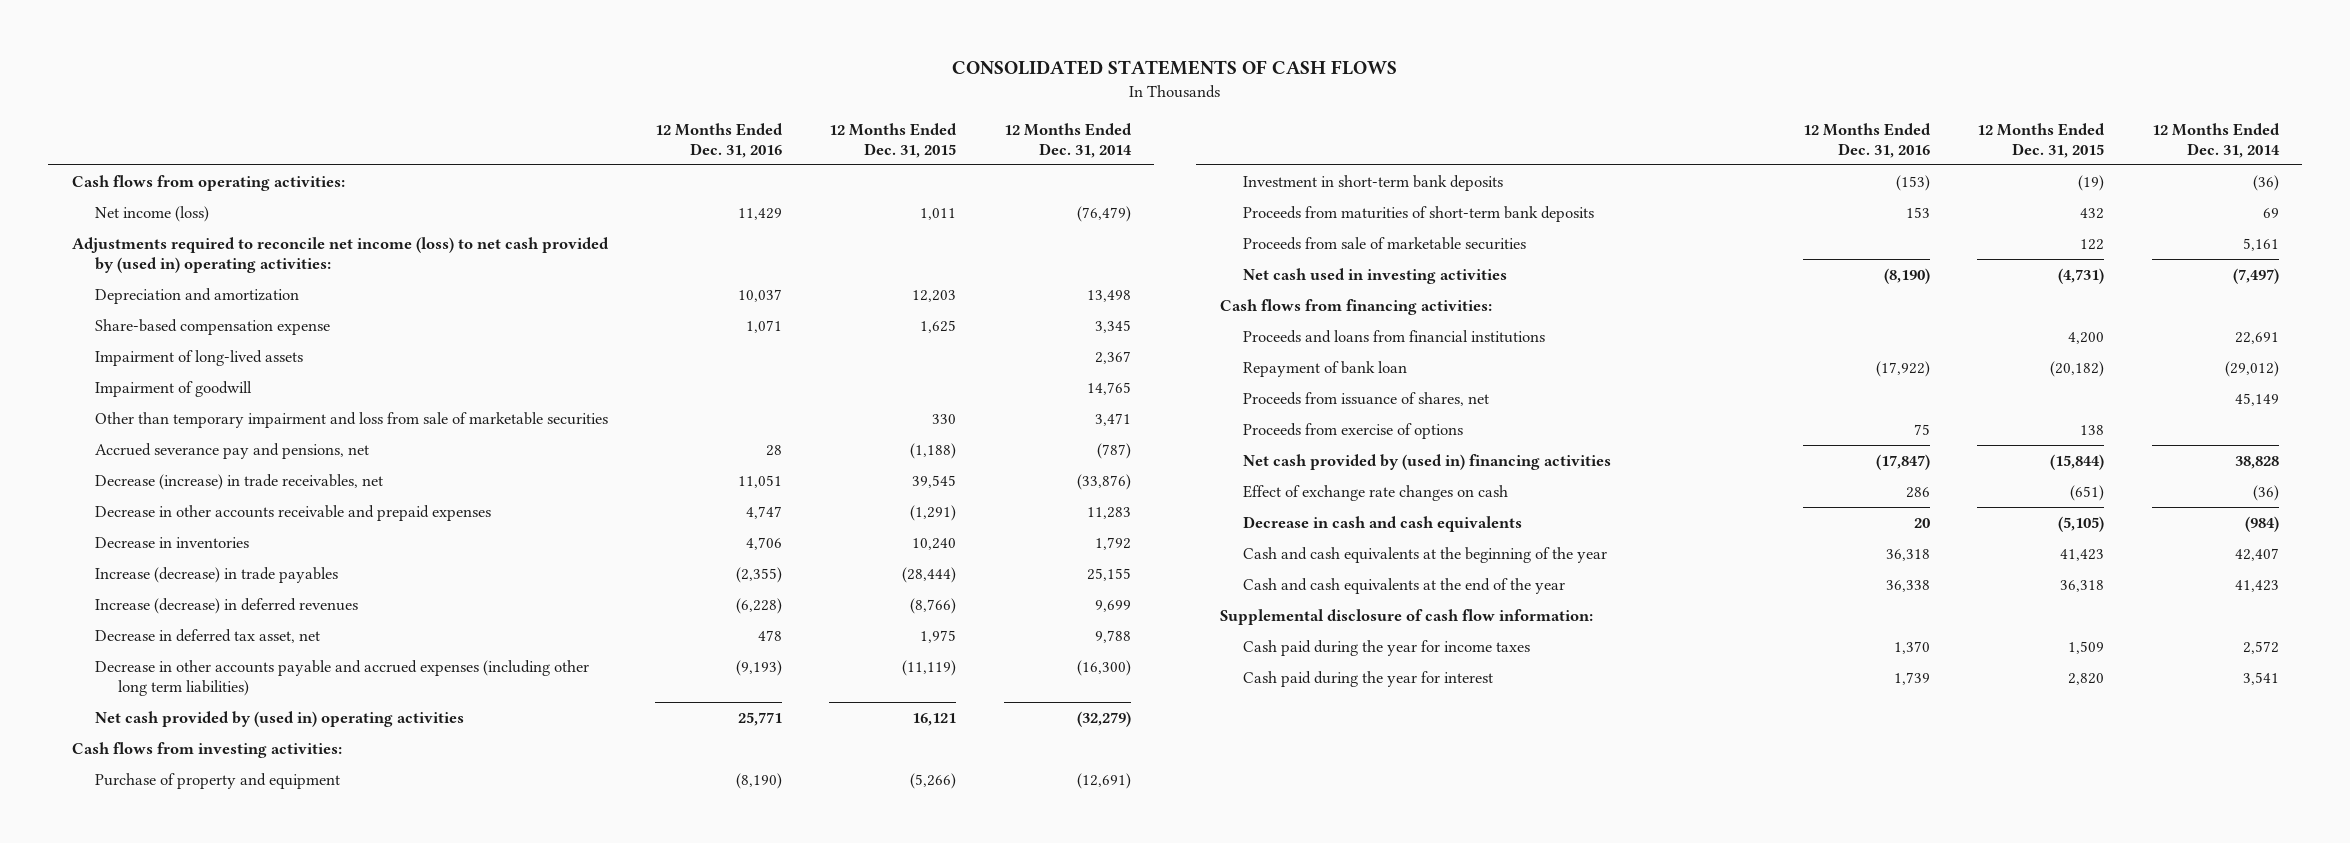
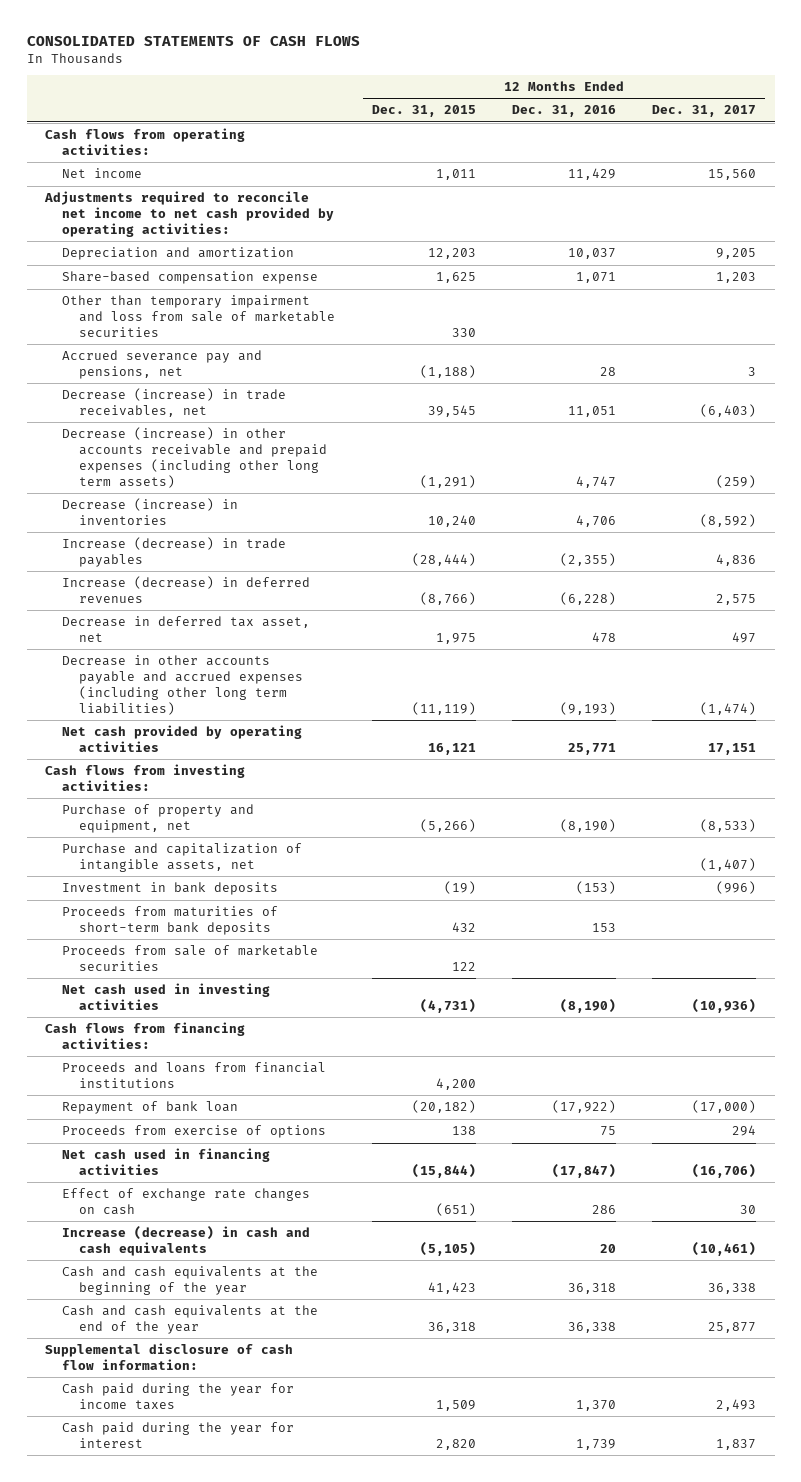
- | 12 Months Ended Dec. 31, 2016 | 12 Months Ended Dec. 31, 2015 | 12 Months Ended Dec. 31, 2014
+ | 12 Months Ended Dec. 31, 2015 | 12 Months Ended Dec. 31, 2016 | 12 Months Ended Dec. 31, 2017
- Net income (loss) | 11,429 | 1,011 | (76,479)
- Adjustments required to reconcile net income (loss) to net cash provided by (used in) operating activities:
+ Net income | 1,011 | 11,429 | 15,560
+ Adjustments required to reconcile net income to net cash provided by operating activities:
- Impairment of long-lived assets | | | 2,367
- Impairment of goodwill | | | 14,765
- Decrease in other accounts receivable and prepaid expenses | 4,747 | (1,291) | 11,283
- Decrease in inventories | 4,706 | 10,240 | 1,792
+ Decrease (increase) in other accounts receivable and prepaid expenses (including other long term assets) | (1,291) | 4,747 | (259)
+ Decrease (increase) in inventories | 10,240 | 4,706 | (8,592)
- Net cash provided by (used in) operating activities | 25,771 | 16,121 | (32,279)
+ Net cash provided by operating activities | 16,121 | 25,771 | 17,151
- Purchase of property and equipment | (8,190) | (5,266) | (12,691)
- Investment in short-term bank deposits | (153) | (19) | (36)
+ Purchase of property and equipment, net | (5,266) | (8,190) | (8,533)
+ Purchase and capitalization of intangible assets, net | | | (1,407)
+ Investment in bank deposits | (19) | (153) | (996)
- Proceeds from issuance of shares, net | | | 45,149
- Net cash provided by (used in) financing activities | (17,847) | (15,844) | 38,828
+ Net cash used in financing activities | (15,844) | (17,847) | (16,706)
- Decrease in cash and cash equivalents | 20 | (5,105) | (984)
+ Increase (decrease) in cash and cash equivalents | (5,105) | 20 | (10,461)

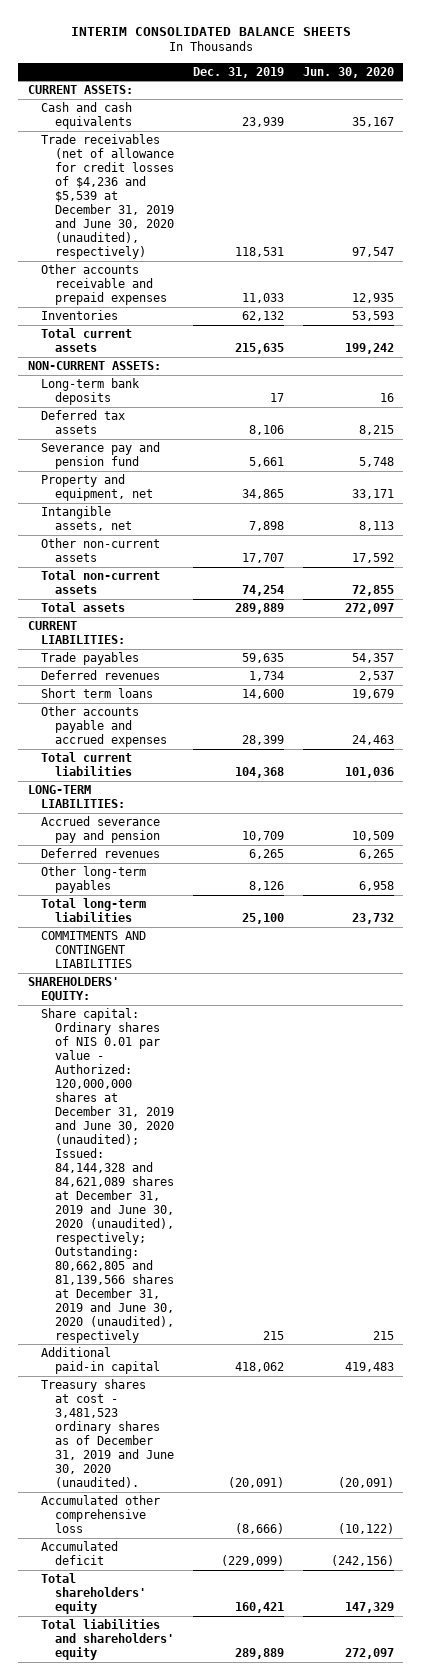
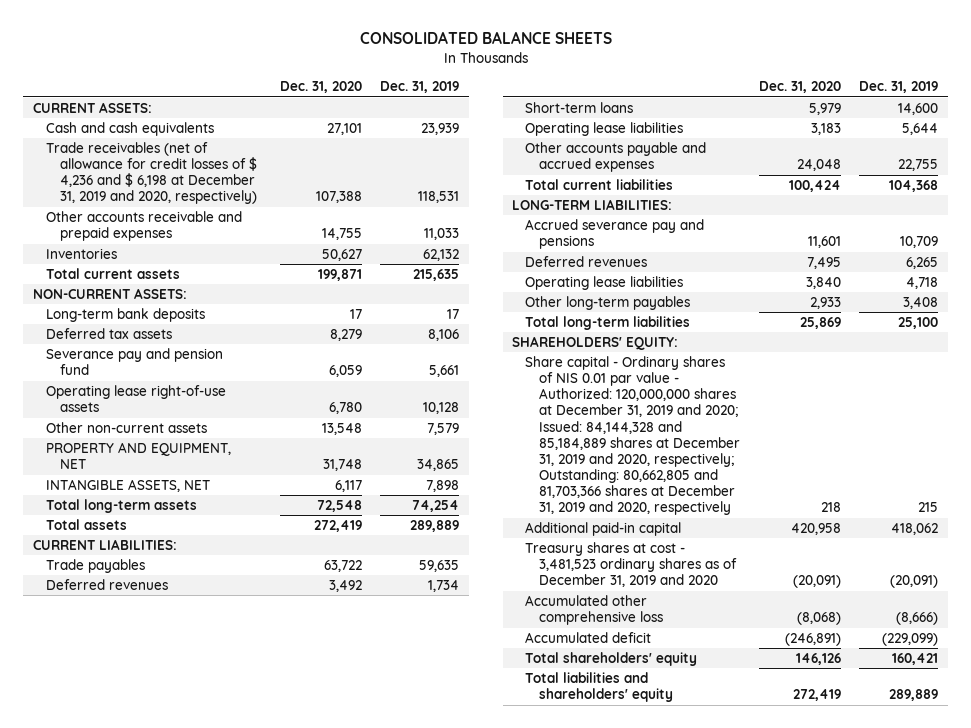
- INTERIM CONSOLIDATED BALANCE SHEETS
+ CONSOLIDATED BALANCE SHEETS
- | Dec. 31, 2019 | Jun. 30, 2020
+ | Dec. 31, 2020 | Dec. 31, 2019
- Trade receivables (net of allowance for credit losses of $4,236 and $5,539 at December 31, 2019 and June 30, 2020 (unaudited), respectively) | 118,531 | 97,547
+ Trade receivables (net of allowance for credit losses of $ 4,236 and $ 6,198 at December 31, 2019 and 2020, respectively) | 107,388 | 118,531
- Property and equipment, net | 34,865 | 33,171
- Intangible assets, net | 7,898 | 8,113
- Other non-current assets | 17,707 | 17,592
- Total non-current assets | 74,254 | 72,855
+ Operating lease right-of-use assets | 6,780 | 10,128
+ Other non-current assets | 13,548 | 7,579
+ PROPERTY AND EQUIPMENT, NET | 31,748 | 34,865
+ INTANGIBLE ASSETS, NET | 6,117 | 7,898
+ Total long-term assets | 72,548 | 74,254
- Short term loans | 14,600 | 19,679
- Other accounts payable and accrued expenses | 28,399 | 24,463
+ Short-term loans | 5,979 | 14,600
+ Operating lease liabilities | 3,183 | 5,644
+ Other accounts payable and accrued expenses | 24,048 | 22,755
- Accrued severance pay and pension | 10,709 | 10,509
+ Accrued severance pay and pensions | 11,601 | 10,709
- Other long-term payables | 8,126 | 6,958
+ Operating lease liabilities | 3,840 | 4,718
+ Other long-term payables | 2,933 | 3,408
- COMMITMENTS AND CONTINGENT LIABILITIES
- Share capital: Ordinary shares of NIS 0.01 par value - Authorized: 120,000,000 shares at December 31, 2019 and June 30, 2020 (unaudited); Issued: 84,144,328 and 84,621,089 shares at December 31, 2019 and June 30, 2020 (unaudited), respectively; Outstanding: 80,662,805 and 81,139,566 shares at December 31, 2019 and June 30, 2020 (unaudited), respectively | 215 | 215
+ Share capital - Ordinary shares of NIS 0.01 par value - Authorized: 120,000,000 shares at December 31, 2019 and 2020; Issued: 84,144,328 and 85,184,889 shares at December 31, 2019 and 2020, respectively; Outstanding: 80,662,805 and 81,703,366 shares at December 31, 2019 and 2020, respectively | 218 | 215
- Treasury shares at cost - 3,481,523 ordinary shares as of December 31, 2019 and June 30, 2020 (unaudited). | (20,091) | (20,091)
+ Treasury shares at cost - 3,481,523 ordinary shares as of December 31, 2019 and 2020 | (20,091) | (20,091)

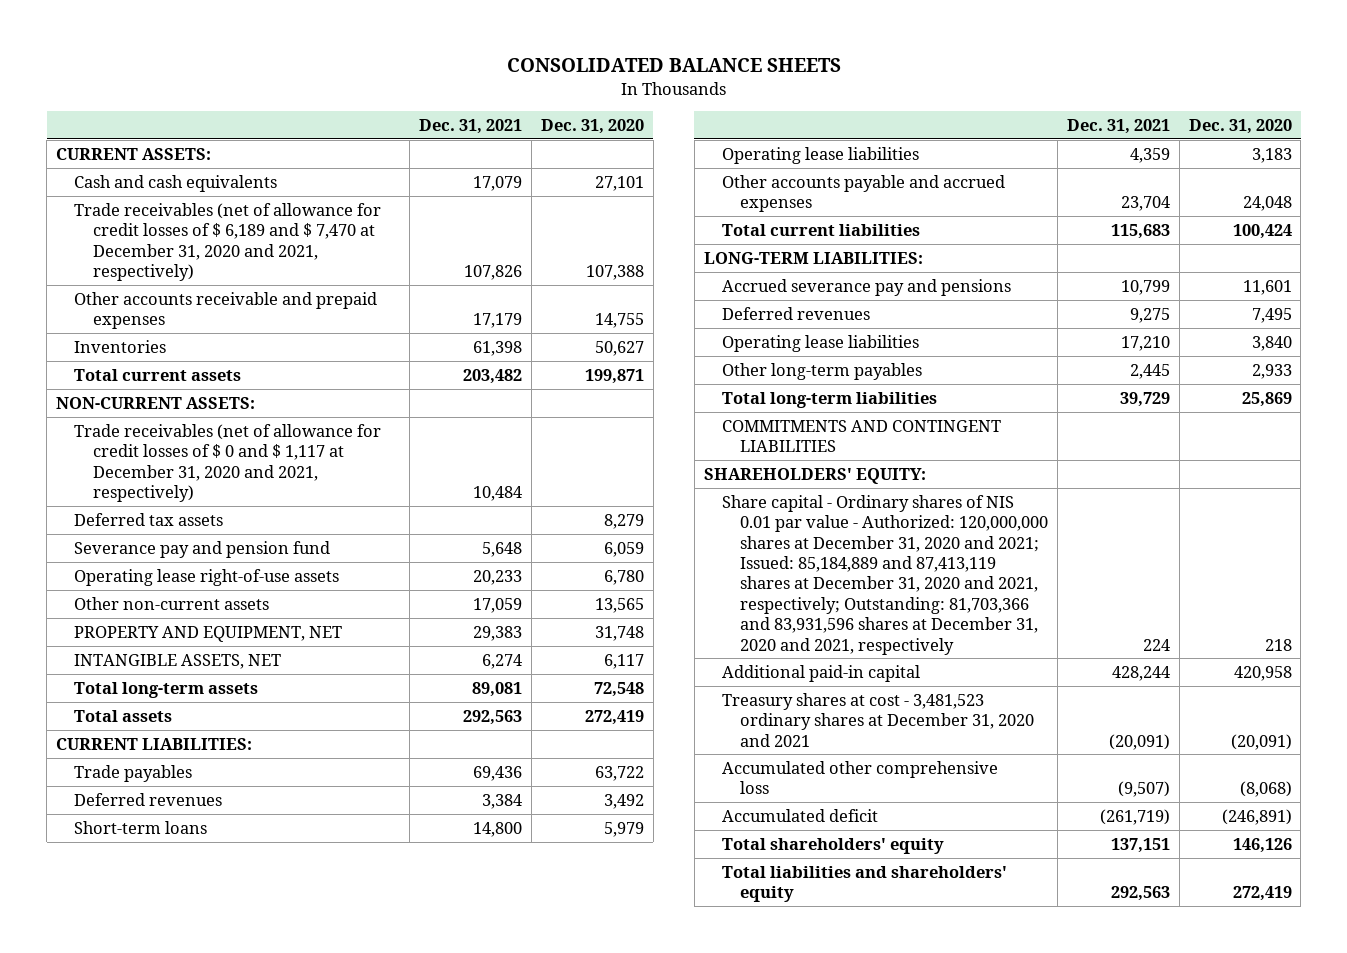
- | Dec. 31, 2020 | Dec. 31, 2019
+ | Dec. 31, 2021 | Dec. 31, 2020
- Trade receivables (net of allowance for credit losses of $ 4,236 and $ 6,198 at December 31, 2019 and 2020, respectively) | 107,388 | 118,531
+ Trade receivables (net of allowance for credit losses of $ 6,189 and $ 7,470 at December 31, 2020 and 2021, respectively) | 107,826 | 107,388
- Long-term bank deposits | 17 | 17
+ Trade receivables (net of allowance for credit losses of $ 0 and $ 1,117 at December 31, 2020 and 2021, respectively) | 10,484 |
- Other non-current assets | 13,548 | 7,579
+ Other non-current assets | 17,059 | 13,565
+ COMMITMENTS AND CONTINGENT LIABILITIES
- Share capital - Ordinary shares of NIS 0.01 par value - Authorized: 120,000,000 shares at December 31, 2019 and 2020; Issued: 84,144,328 and 85,184,889 shares at December 31, 2019 and 2020, respectively; Outstanding: 80,662,805 and 81,703,366 shares at December 31, 2019 and 2020, respectively | 218 | 215
+ Share capital - Ordinary shares of NIS 0.01 par value - Authorized: 120,000,000 shares at December 31, 2020 and 2021; Issued: 85,184,889 and 87,413,119 shares at December 31, 2020 and 2021, respectively; Outstanding: 81,703,366 and 83,931,596 shares at December 31, 2020 and 2021, respectively | 224 | 218
- Treasury shares at cost - 3,481,523 ordinary shares as of December 31, 2019 and 2020 | (20,091) | (20,091)
+ Treasury shares at cost - 3,481,523 ordinary shares at December 31, 2020 and 2021 | (20,091) | (20,091)

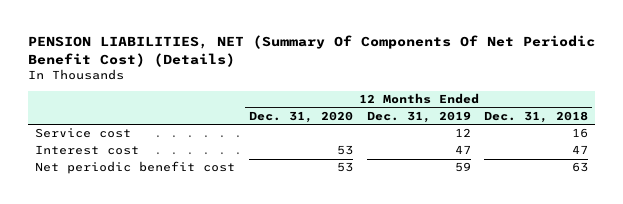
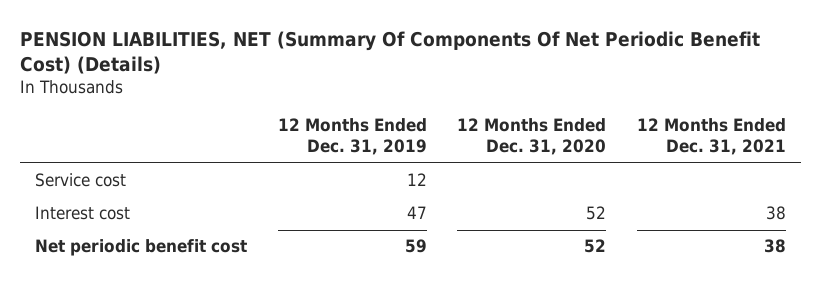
- | 12 Months Ended Dec. 31, 2020 | 12 Months Ended Dec. 31, 2019 | 12 Months Ended Dec. 31, 2018
+ | 12 Months Ended Dec. 31, 2019 | 12 Months Ended Dec. 31, 2020 | 12 Months Ended Dec. 31, 2021
- Interest cost | 53 | 47 | 47
- Net periodic benefit cost | 53 | 59 | 63
+ Interest cost | 47 | 52 | 38
+ Net periodic benefit cost | 59 | 52 | 38

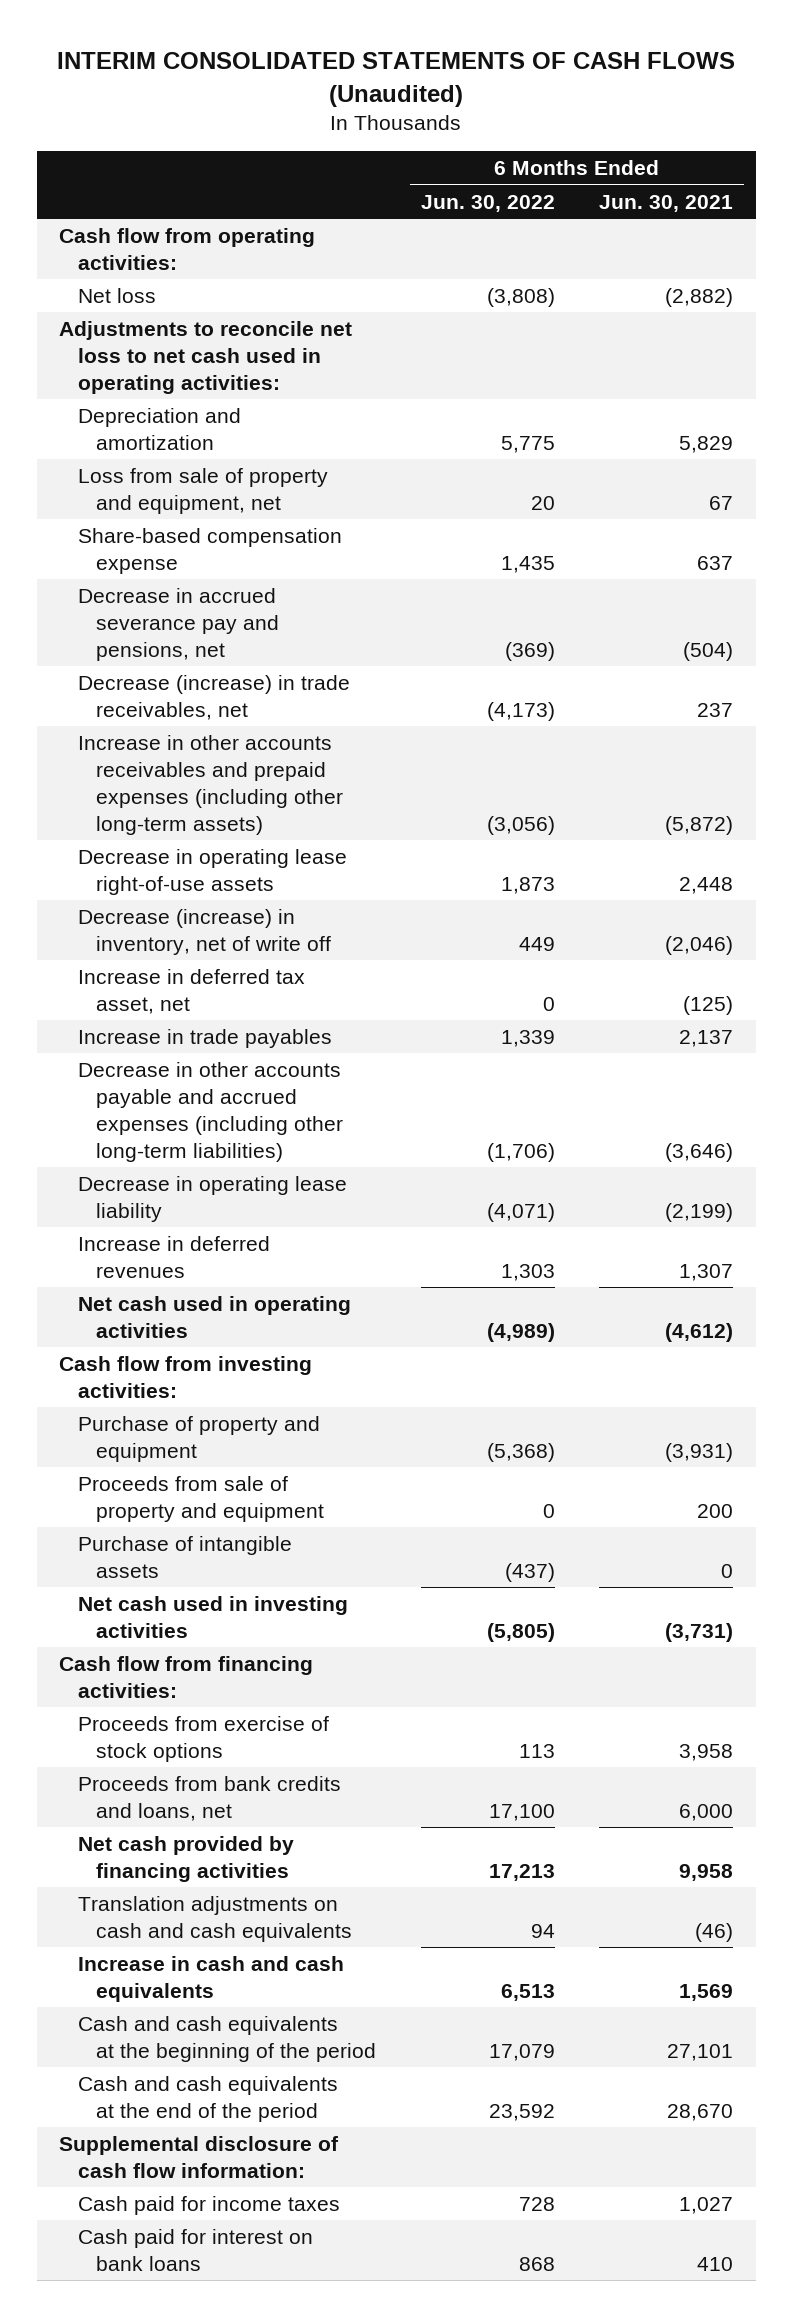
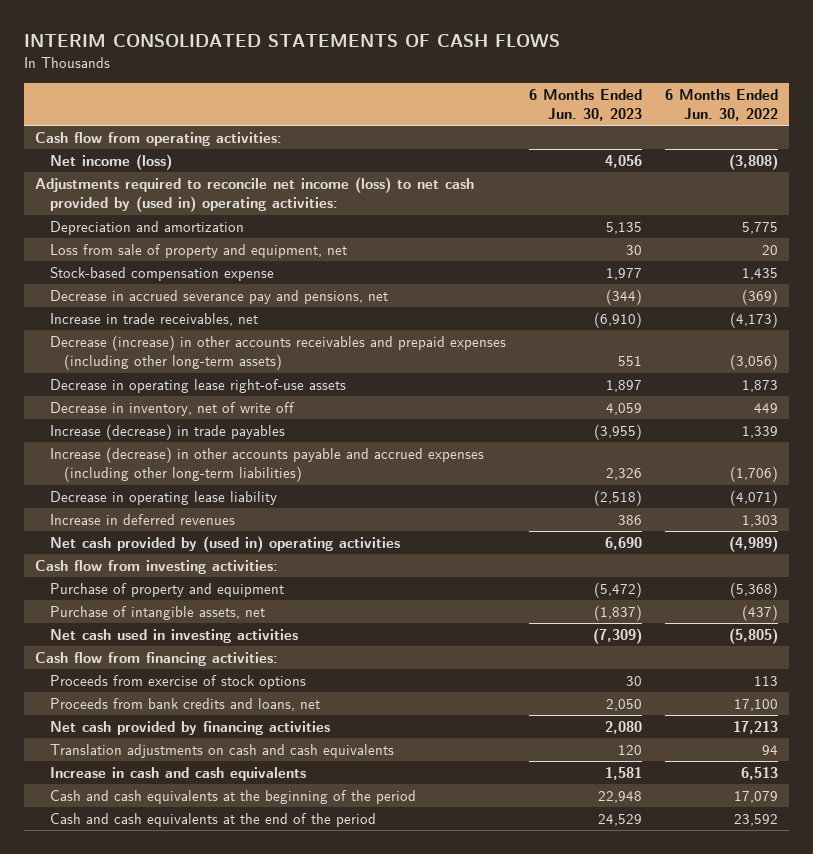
- INTERIM CONSOLIDATED STATEMENTS OF CASH FLOWS (Unaudited)
+ INTERIM CONSOLIDATED STATEMENTS OF CASH FLOWS
- | 6 Months Ended Jun. 30, 2022 | 6 Months Ended Jun. 30, 2021
+ | 6 Months Ended Jun. 30, 2023 | 6 Months Ended Jun. 30, 2022
- Net loss | (3,808) | (2,882)
- Adjustments to reconcile net loss to net cash used in operating activities:
+ Net income (loss) | 4,056 | (3,808)
+ Adjustments required to reconcile net income (loss) to net cash provided by (used in) operating activities:
- Share-based compensation expense | 1,435 | 637
+ Stock-based compensation expense | 1,977 | 1,435
- Decrease (increase) in trade receivables, net | (4,173) | 237
- Increase in other accounts receivables and prepaid expenses (including other long-term assets) | (3,056) | (5,872)
+ Increase in trade receivables, net | (6,910) | (4,173)
+ Decrease (increase) in other accounts receivables and prepaid expenses (including other long-term assets) | 551 | (3,056)
- Decrease (increase) in inventory, net of write off | 449 | (2,046)
- Increase in deferred tax asset, net | 0 | (125)
- Increase in trade payables | 1,339 | 2,137
- Decrease in other accounts payable and accrued expenses (including other long-term liabilities) | (1,706) | (3,646)
+ Decrease in inventory, net of write off | 4,059 | 449
+ Increase (decrease) in trade payables | (3,955) | 1,339
+ Increase (decrease) in other accounts payable and accrued expenses (including other long-term liabilities) | 2,326 | (1,706)
- Net cash used in operating activities | (4,989) | (4,612)
+ Net cash provided by (used in) operating activities | 6,690 | (4,989)
- Proceeds from sale of property and equipment | 0 | 200
- Purchase of intangible assets | (437) | 0
+ Purchase of intangible assets, net | (1,837) | (437)
- Supplemental disclosure of cash flow information:
- Cash paid for income taxes | 728 | 1,027
- Cash paid for interest on bank loans | 868 | 410

